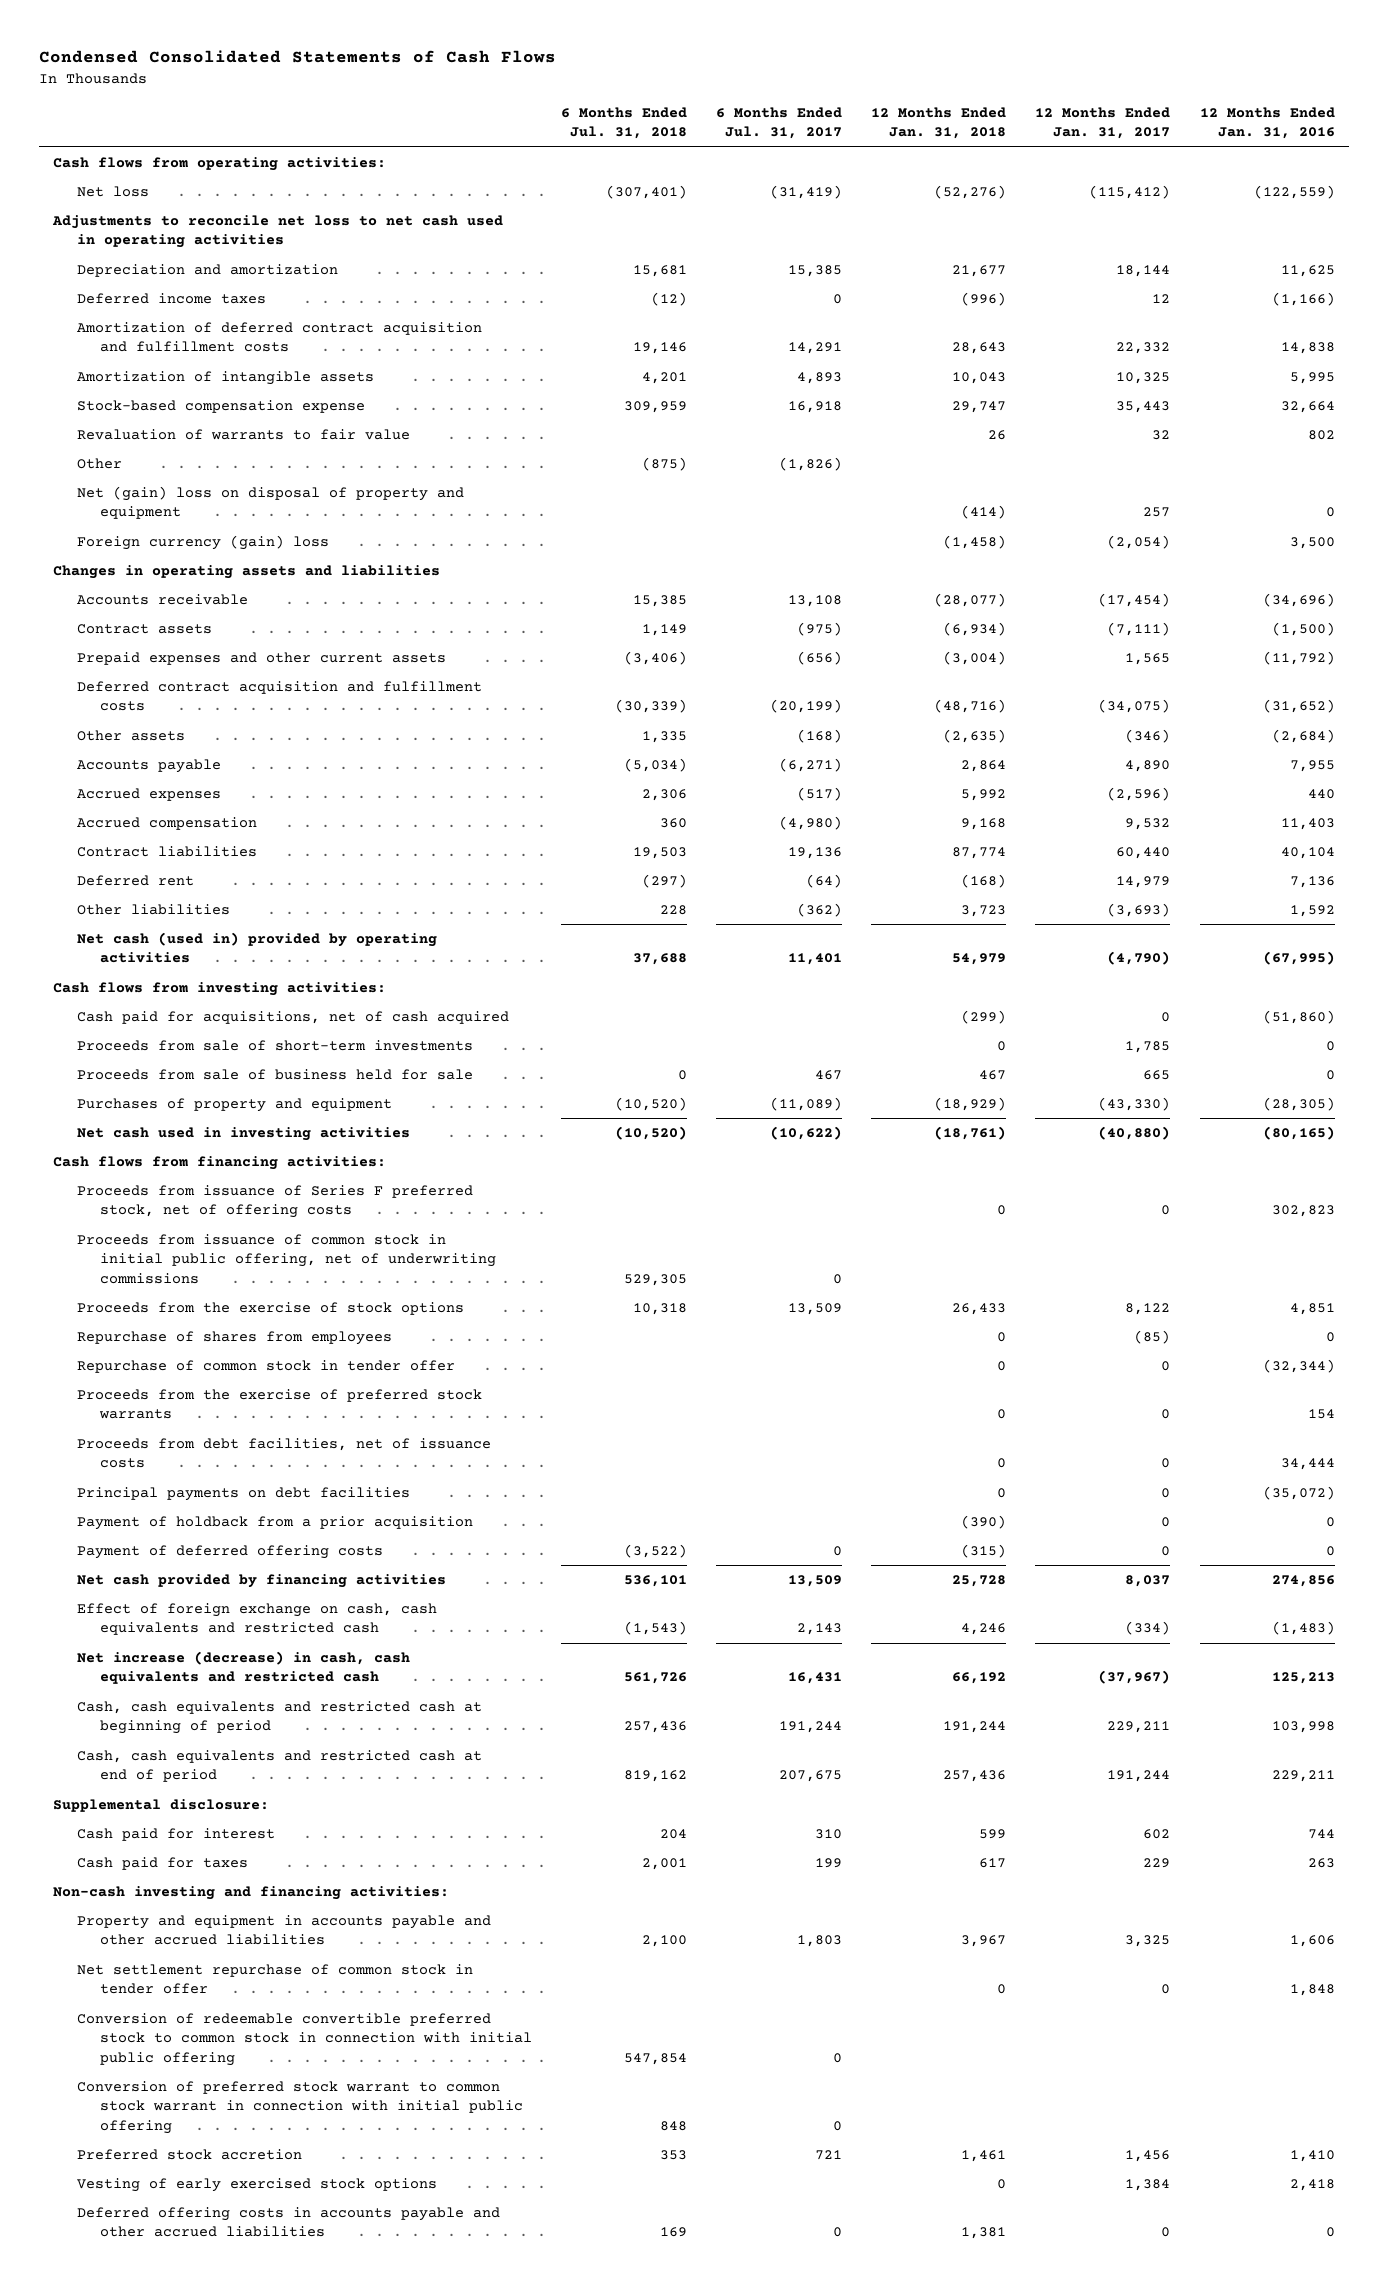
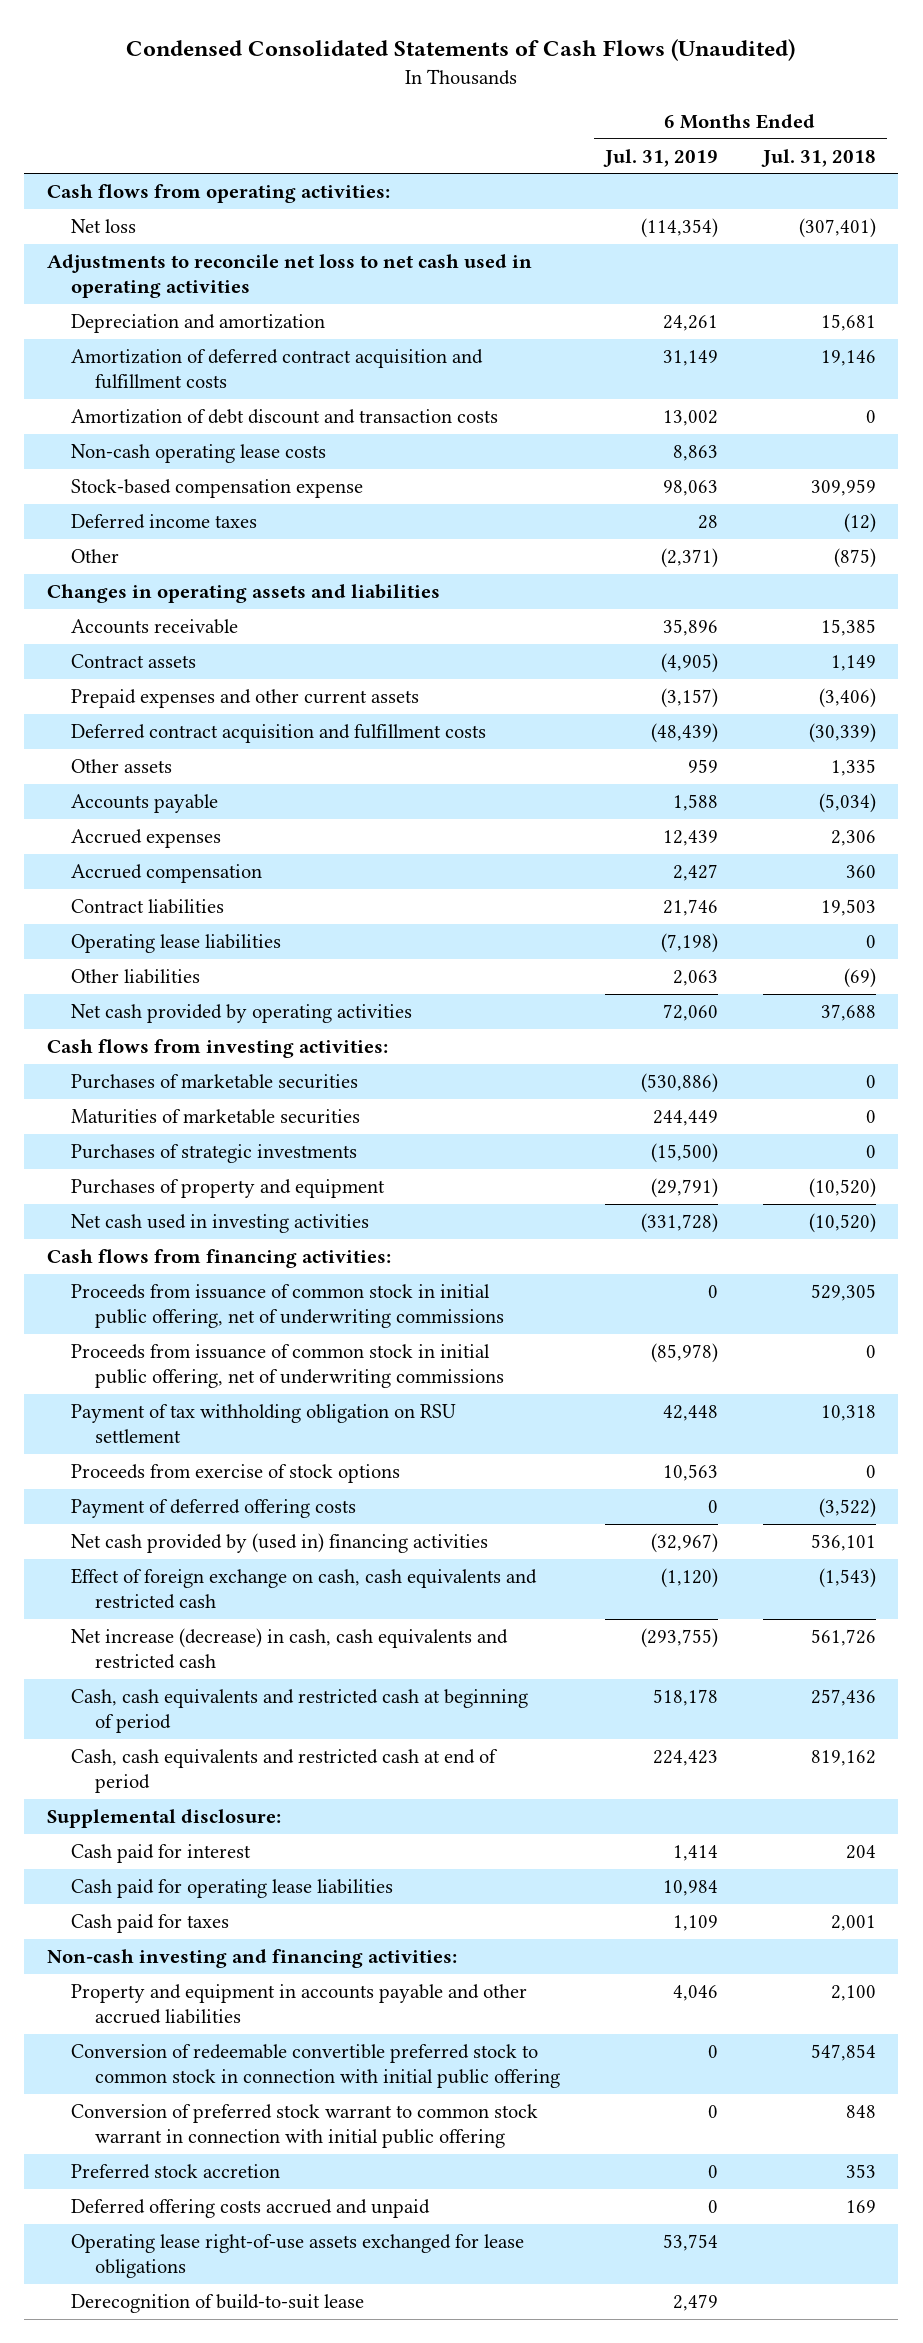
- Condensed Consolidated Statements of Cash Flows
+ Condensed Consolidated Statements of Cash Flows (Unaudited)
- | 6 Months Ended Jul. 31, 2018 | 6 Months Ended Jul. 31, 2017 | 12 Months Ended Jan. 31, 2018 | 12 Months Ended Jan. 31, 2017 | 12 Months Ended Jan. 31, 2016
+ | 6 Months Ended Jul. 31, 2019 | 6 Months Ended Jul. 31, 2018
- Amortization of intangible assets | 4,201 | 4,893 | 10,043 | 10,325 | 5,995
+ Amortization of debt discount and transaction costs | 13,002 | 0
+ Non-cash operating lease costs | 8,863 |
- Revaluation of warrants to fair value | | | 26 | 32 | 802
moved down: Deferred income taxes | 28 | (12)
- Net (gain) loss on disposal of property and equipment | | | (414) | 257 | 0
- Foreign currency (gain) loss | | | (1,458) | (2,054) | 3,500
- Deferred rent | (297) | (64) | (168) | 14,979 | 7,136
- Other liabilities | 228 | (362) | 3,723 | (3,693) | 1,592
- Net cash (used in) provided by operating activities | 37,688 | 11,401 | 54,979 | (4,790) | (67,995)
+ Operating lease liabilities | (7,198) | 0
+ Other liabilities | 2,063 | (69)
+ Net cash provided by operating activities | 72,060 | 37,688
- Cash paid for acquisitions, net of cash acquired | | | (299) | 0 | (51,860)
- Proceeds from sale of short-term investments | | | 0 | 1,785 | 0
- Proceeds from sale of business held for sale | 0 | 467 | 467 | 665 | 0
+ Purchases of marketable securities | (530,886) | 0
+ Maturities of marketable securities | 244,449 | 0
+ Purchases of strategic investments | (15,500) | 0
- Proceeds from issuance of Series F preferred stock, net of offering costs | | | 0 | 0 | 302,823
- Proceeds from the exercise of stock options | 10,318 | 13,509 | 26,433 | 8,122 | 4,851
- Repurchase of shares from employees | | | 0 | (85) | 0
- Repurchase of common stock in tender offer | | | 0 | 0 | (32,344)
- Proceeds from the exercise of preferred stock warrants | | | 0 | 0 | 154
- Proceeds from debt facilities, net of issuance costs | | | 0 | 0 | 34,444
- Principal payments on debt facilities | | | 0 | 0 | (35,072)
- Payment of holdback from a prior acquisition | | | (390) | 0 | 0
+ Proceeds from issuance of common stock in initial public offering, net of underwriting commissions | (85,978) | 0
+ Payment of tax withholding obligation on RSU settlement | 42,448 | 10,318
+ Proceeds from exercise of stock options | 10,563 | 0
- Net cash provided by financing activities | 536,101 | 13,509 | 25,728 | 8,037 | 274,856
+ Net cash provided by (used in) financing activities | (32,967) | 536,101
+ Cash paid for operating lease liabilities | 10,984 |
- Net settlement repurchase of common stock in tender offer | | | 0 | 0 | 1,848
- Vesting of early exercised stock options | | | 0 | 1,384 | 2,418
- Deferred offering costs in accounts payable and other accrued liabilities | 169 | 0 | 1,381 | 0 | 0
+ Deferred offering costs accrued and unpaid | 0 | 169
+ Operating lease right-of-use assets exchanged for lease obligations | 53,754 |
+ Derecognition of build-to-suit lease | 2,479 |

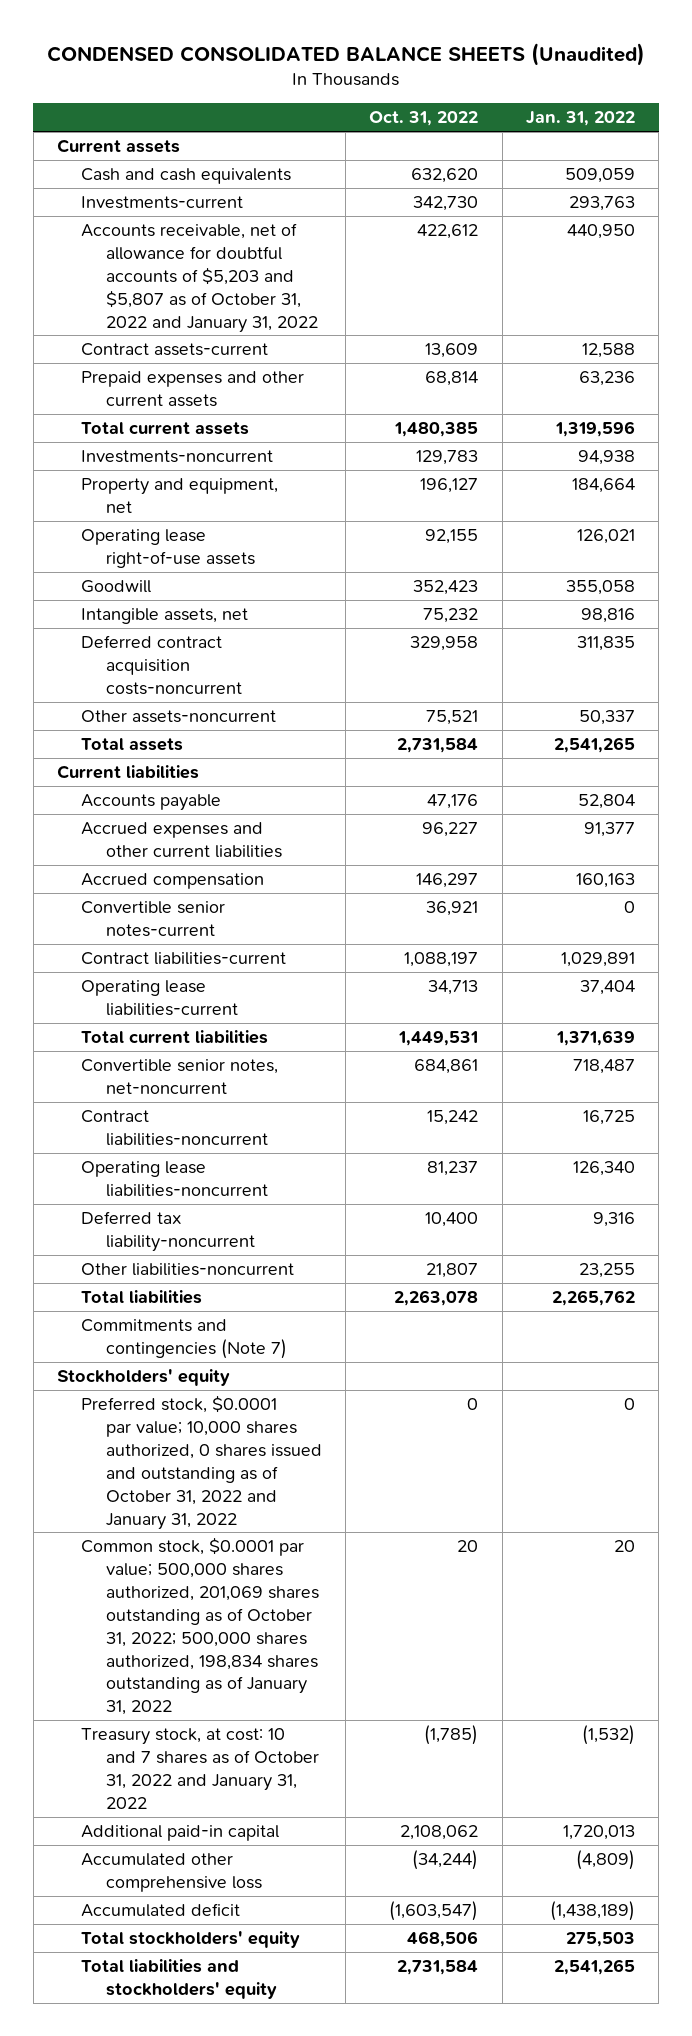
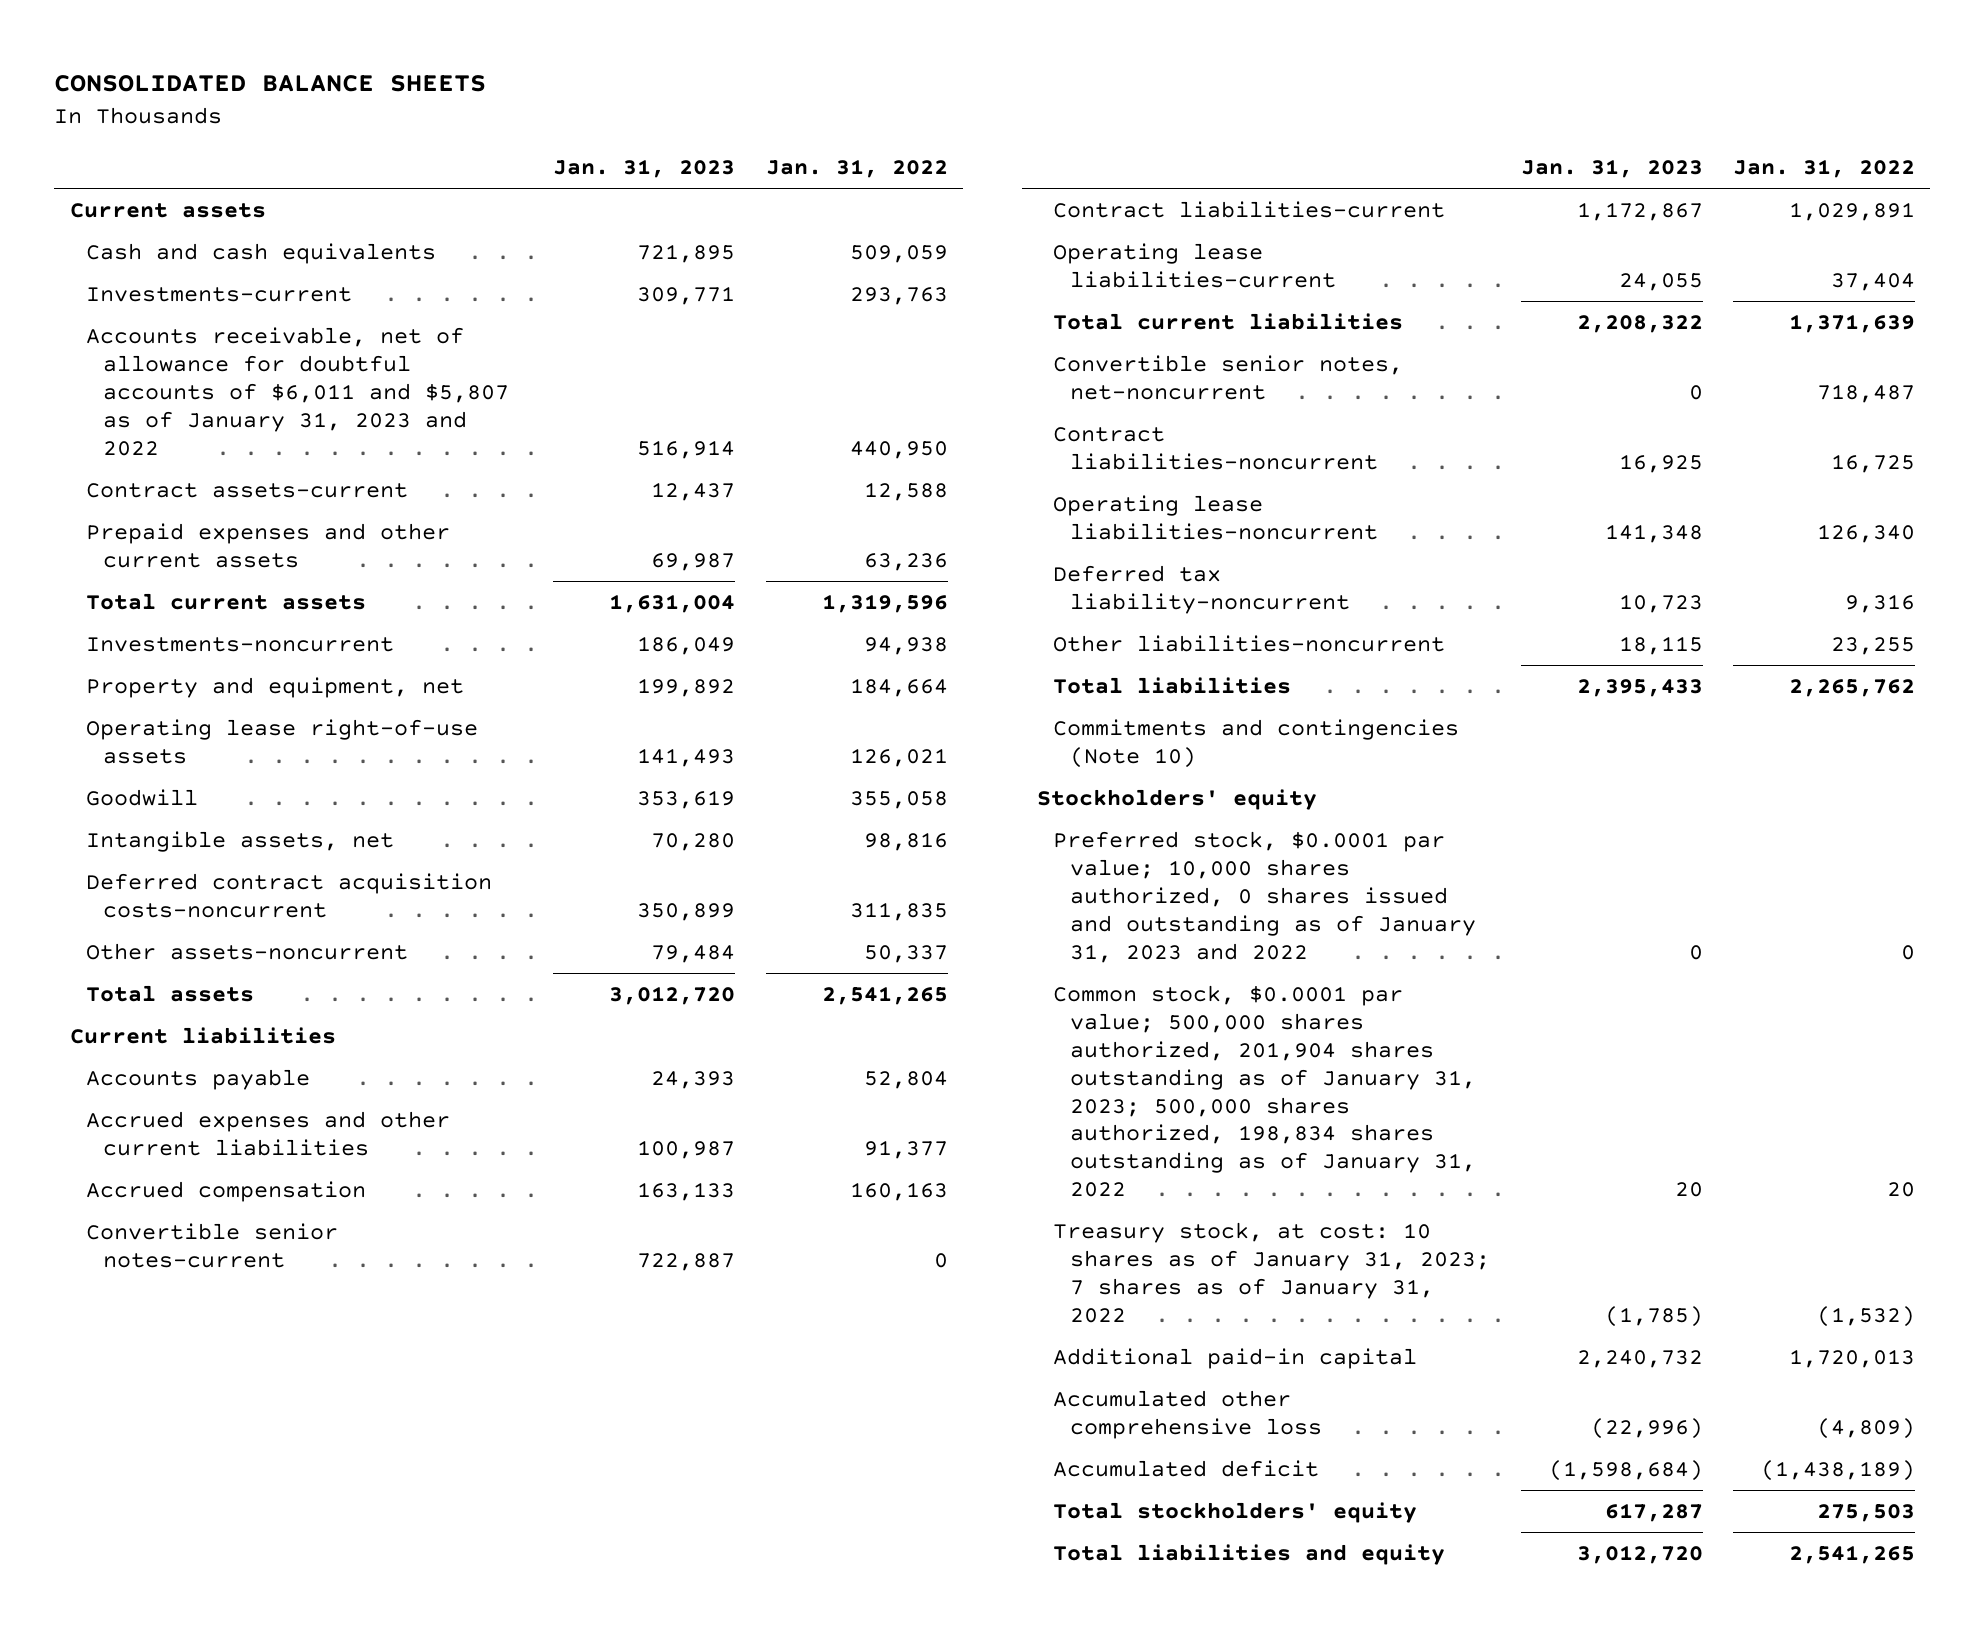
- CONDENSED CONSOLIDATED BALANCE SHEETS (Unaudited)
+ CONSOLIDATED BALANCE SHEETS
- | Oct. 31, 2022 | Jan. 31, 2022
+ | Jan. 31, 2023 | Jan. 31, 2022
- Accounts receivable, net of allowance for doubtful accounts of $5,203 and $5,807 as of October 31, 2022 and January 31, 2022 | 422,612 | 440,950
+ Accounts receivable, net of allowance for doubtful accounts of $6,011 and $5,807 as of January 31, 2023 and 2022 | 516,914 | 440,950
- Commitments and contingencies (Note 7)
+ Commitments and contingencies (Note 10)
- Preferred stock, $0.0001 par value; 10,000 shares authorized, 0 shares issued and outstanding as of October 31, 2022 and January 31, 2022 | 0 | 0
- Common stock, $0.0001 par value; 500,000 shares authorized, 201,069 shares outstanding as of October 31, 2022; 500,000 shares authorized, 198,834 shares outstanding as of January 31, 2022 | 20 | 20
- Treasury stock, at cost: 10 and 7 shares as of October 31, 2022 and January 31, 2022 | (1,785) | (1,532)
+ Preferred stock, $0.0001 par value; 10,000 shares authorized, 0 shares issued and outstanding as of January 31, 2023 and 2022 | 0 | 0
+ Common stock, $0.0001 par value; 500,000 shares authorized, 201,904 shares outstanding as of January 31, 2023; 500,000 shares authorized, 198,834 shares outstanding as of January 31, 2022 | 20 | 20
+ Treasury stock, at cost: 10 shares as of January 31, 2023; 7 shares as of January 31, 2022 | (1,785) | (1,532)
- Total liabilities and stockholders' equity | 2,731,584 | 2,541,265
+ Total liabilities and equity | 3,012,720 | 2,541,265

